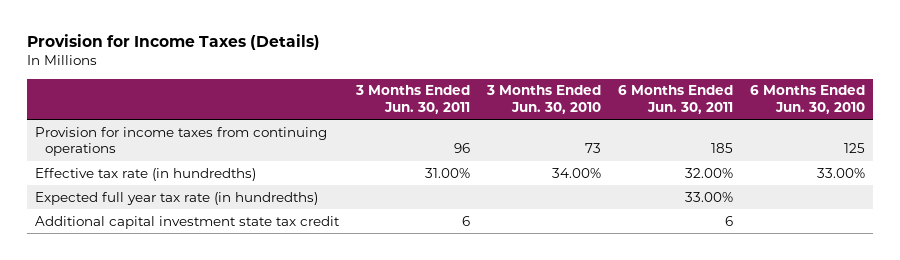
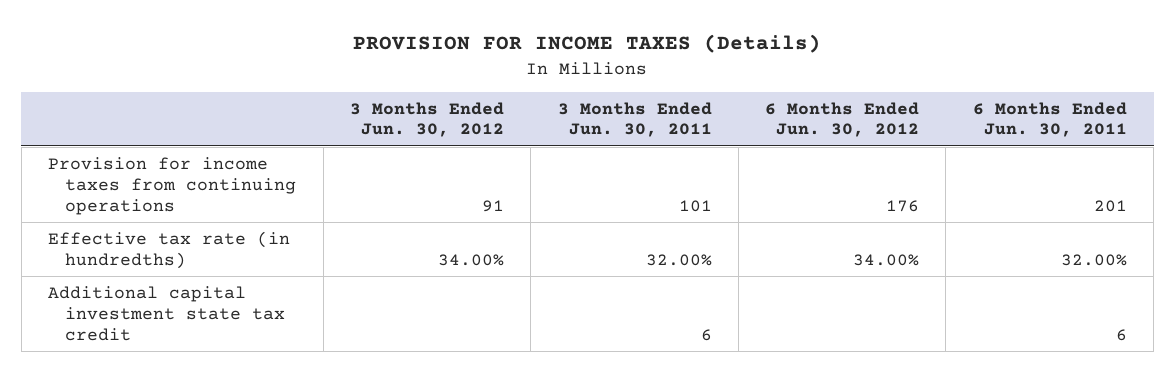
- Provision for Income Taxes (Details)
+ PROVISION FOR INCOME TAXES (Details)
- | 3 Months Ended Jun. 30, 2011 | 3 Months Ended Jun. 30, 2010 | 6 Months Ended Jun. 30, 2011 | 6 Months Ended Jun. 30, 2010
+ | 3 Months Ended Jun. 30, 2012 | 3 Months Ended Jun. 30, 2011 | 6 Months Ended Jun. 30, 2012 | 6 Months Ended Jun. 30, 2011
- Provision for income taxes from continuing operations | 96 | 73 | 185 | 125
- Effective tax rate (in hundredths) | 31.00% | 34.00% | 32.00% | 33.00%
- Expected full year tax rate (in hundredths) | | | 33.00% |
+ Provision for income taxes from continuing operations | 91 | 101 | 176 | 201
+ Effective tax rate (in hundredths) | 34.00% | 32.00% | 34.00% | 32.00%

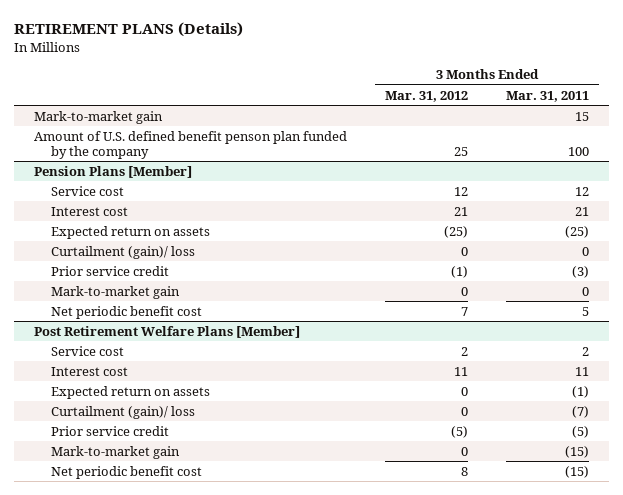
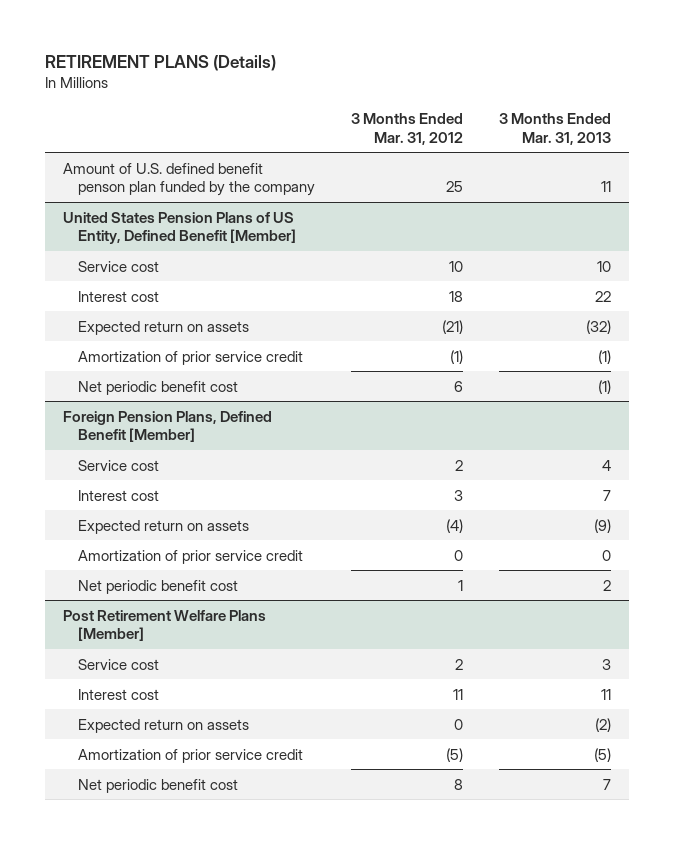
- | 3 Months Ended Mar. 31, 2012 | 3 Months Ended Mar. 31, 2011
+ | 3 Months Ended Mar. 31, 2012 | 3 Months Ended Mar. 31, 2013
- Mark-to-market gain | | 15
- Pension Plans [Member]
- Service cost | 12 | 12
- Interest cost | 21 | 21
- Expected return on assets | (25) | (25)
- Curtailment (gain)/ loss | 0 | 0
- Prior service credit | (1) | (3)
- Mark-to-market gain | 0 | 0
- Net periodic benefit cost | 7 | 5
+ United States Pension Plans of US Entity, Defined Benefit [Member]
+ Service cost | 10 | 10
+ Interest cost | 18 | 22
+ Expected return on assets | (21) | (32)
+ Amortization of prior service credit | (1) | (1)
+ Net periodic benefit cost | 6 | (1)
+ Foreign Pension Plans, Defined Benefit [Member]
+ Service cost | 2 | 4
+ Interest cost | 3 | 7
+ Expected return on assets | (4) | (9)
+ Amortization of prior service credit | 0 | 0
+ Net periodic benefit cost | 1 | 2
@ Post Retirement Welfare Plans [Member]
- Curtailment (gain)/ loss | 0 | (7)
- Prior service credit | (5) | (5)
- Mark-to-market gain | 0 | (15)
+ Amortization of prior service credit | (5) | (5)

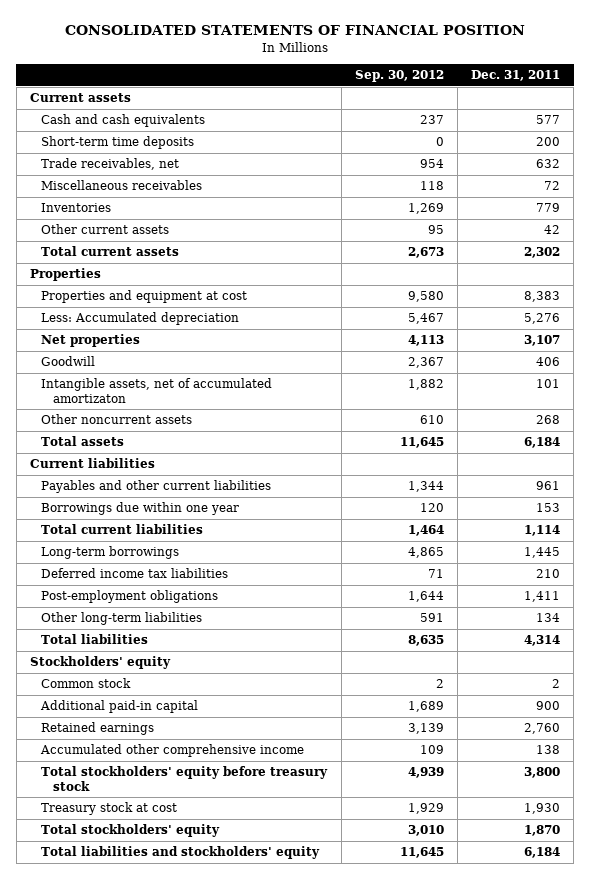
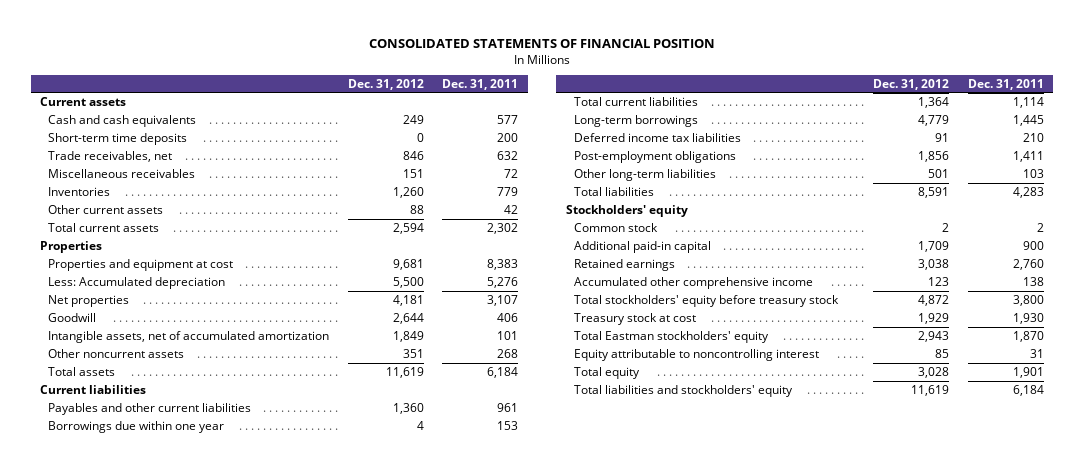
- | Sep. 30, 2012 | Dec. 31, 2011
+ | Dec. 31, 2012 | Dec. 31, 2011
- Intangible assets, net of accumulated amortizaton | 1,882 | 101
+ Intangible assets, net of accumulated amortization | 1,849 | 101
- Other long-term liabilities | 591 | 134
- Total liabilities | 8,635 | 4,314
+ Other long-term liabilities | 501 | 103
+ Total liabilities | 8,591 | 4,283
- Total stockholders' equity | 3,010 | 1,870
+ Total Eastman stockholders' equity | 2,943 | 1,870
+ Equity attributable to noncontrolling interest | 85 | 31
+ Total equity | 3,028 | 1,901

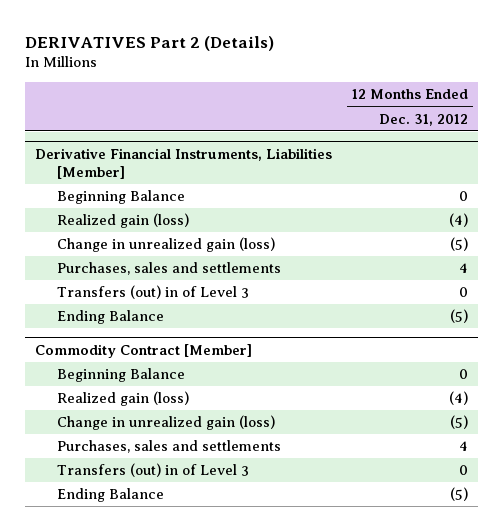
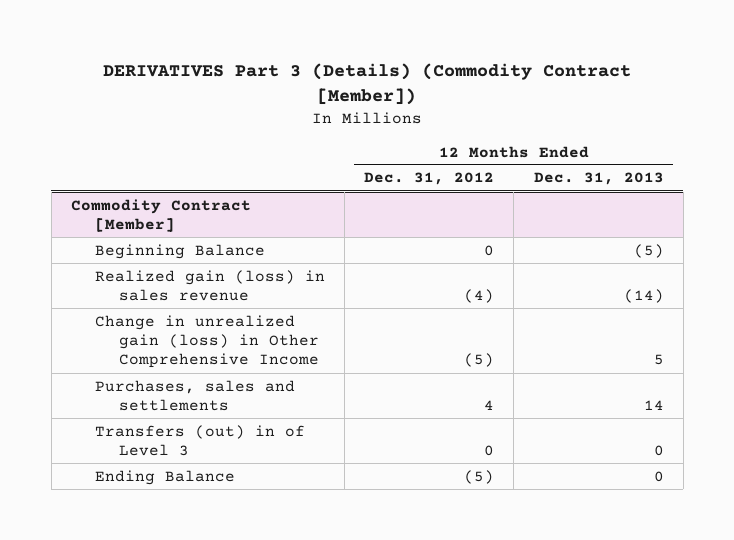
- DERIVATIVES Part 2 (Details)
+ DERIVATIVES Part 3 (Details) (Commodity Contract [Member])
- | 12 Months Ended Dec. 31, 2012
+ | 12 Months Ended Dec. 31, 2012 | 12 Months Ended Dec. 31, 2013
- Derivative Financial Instruments, Liabilities [Member]
- Beginning Balance | 0
- Realized gain (loss) | (4)
- Change in unrealized gain (loss) | (5)
- Purchases, sales and settlements | 4
- Transfers (out) in of Level 3 | 0
- Ending Balance | (5)
@ Commodity Contract [Member]
- Realized gain (loss) | (4)
- Change in unrealized gain (loss) | (5)
+ Realized gain (loss) in sales revenue | (4) | (14)
+ Change in unrealized gain (loss) in Other Comprehensive Income | (5) | 5

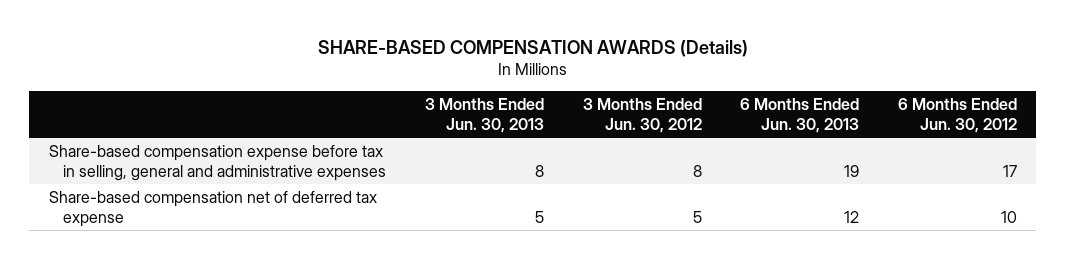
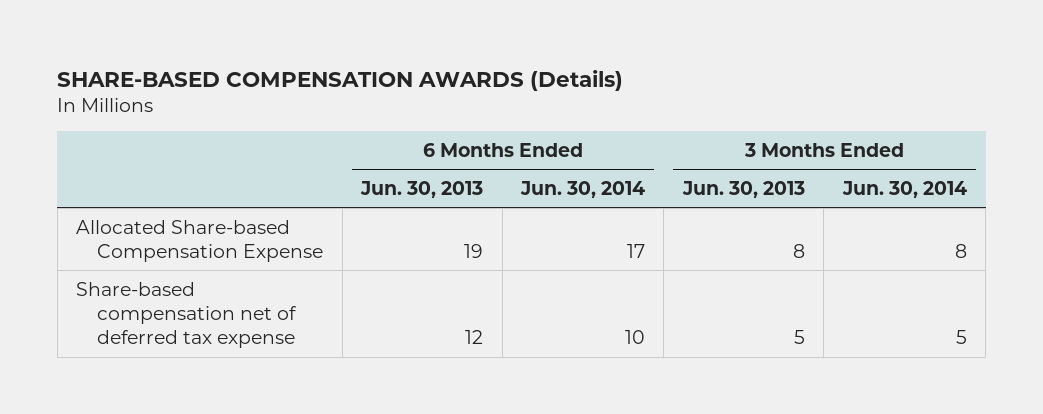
- | 3 Months Ended Jun. 30, 2013 | 3 Months Ended Jun. 30, 2012 | 6 Months Ended Jun. 30, 2013 | 6 Months Ended Jun. 30, 2012
+ | 6 Months Ended Jun. 30, 2013 | 6 Months Ended Jun. 30, 2014 | 3 Months Ended Jun. 30, 2013 | 3 Months Ended Jun. 30, 2014
- Share-based compensation expense before tax in selling, general and administrative expenses | 8 | 8 | 19 | 17
+ Allocated Share-based Compensation Expense | 19 | 17 | 8 | 8

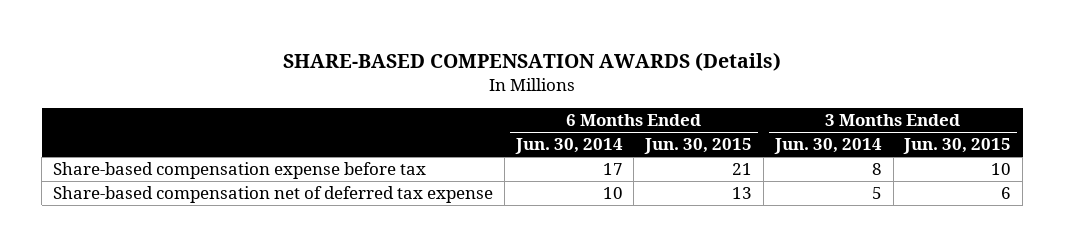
- | 6 Months Ended Jun. 30, 2013 | 6 Months Ended Jun. 30, 2014 | 3 Months Ended Jun. 30, 2013 | 3 Months Ended Jun. 30, 2014
+ | 6 Months Ended Jun. 30, 2014 | 6 Months Ended Jun. 30, 2015 | 3 Months Ended Jun. 30, 2014 | 3 Months Ended Jun. 30, 2015
- Allocated Share-based Compensation Expense | 19 | 17 | 8 | 8
+ Share-based compensation expense before tax | 17 | 21 | 8 | 10

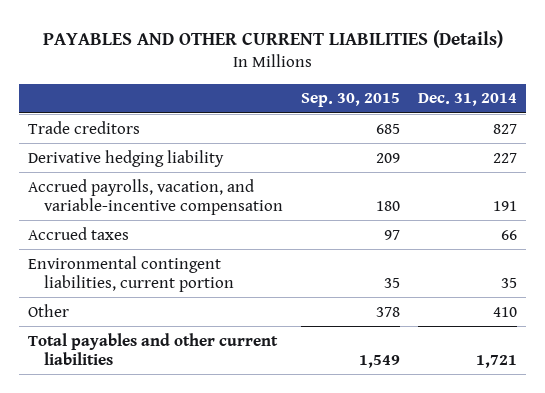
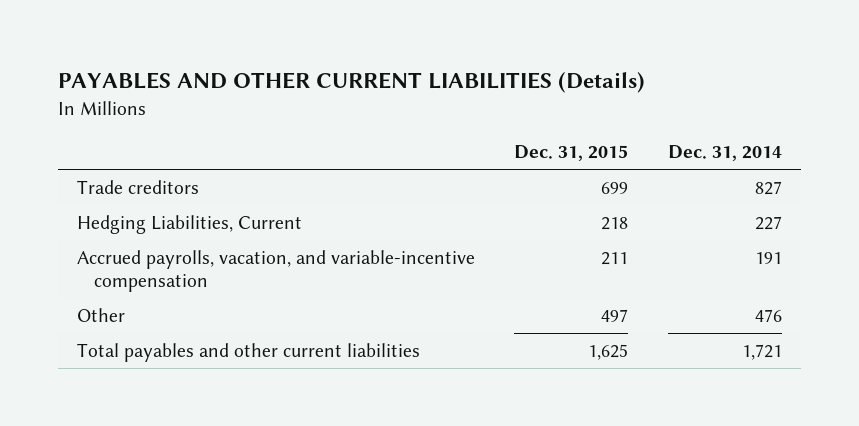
- | Sep. 30, 2015 | Dec. 31, 2014
+ | Dec. 31, 2015 | Dec. 31, 2014
- Derivative hedging liability | 209 | 227
+ Hedging Liabilities, Current | 218 | 227
- Accrued taxes | 97 | 66
- Environmental contingent liabilities, current portion | 35 | 35
- Other | 378 | 410
+ Other | 497 | 476

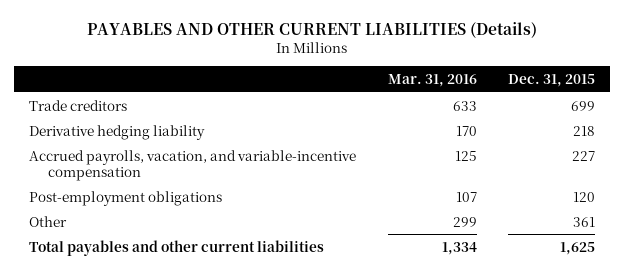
- | Dec. 31, 2015 | Dec. 31, 2014
+ | Mar. 31, 2016 | Dec. 31, 2015
- Hedging Liabilities, Current | 218 | 227
- Accrued payrolls, vacation, and variable-incentive compensation | 211 | 191
- Other | 497 | 476
+ Derivative hedging liability | 170 | 218
+ Accrued payrolls, vacation, and variable-incentive compensation | 125 | 227
+ Post-employment obligations | 107 | 120
+ Other | 299 | 361

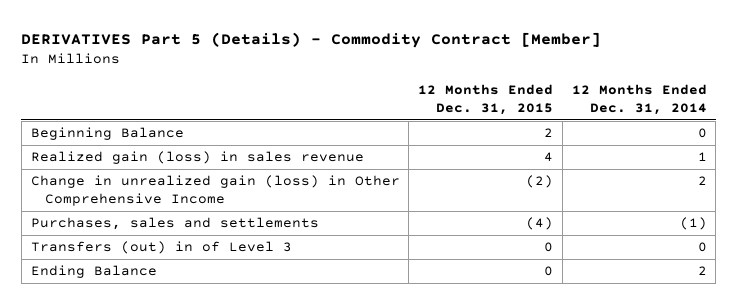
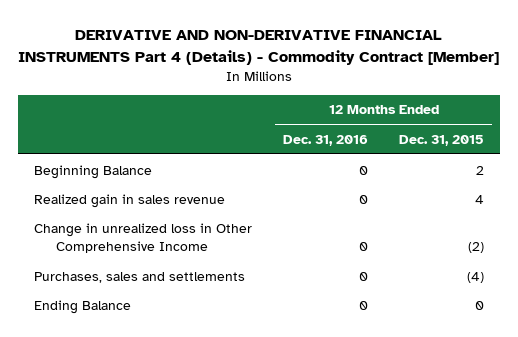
- DERIVATIVES Part 5 (Details) - Commodity Contract [Member]
+ DERIVATIVE AND NON-DERIVATIVE FINANCIAL INSTRUMENTS Part 4 (Details) - Commodity Contract [Member]
- | 12 Months Ended Dec. 31, 2015 | 12 Months Ended Dec. 31, 2014
+ | 12 Months Ended Dec. 31, 2016 | 12 Months Ended Dec. 31, 2015
- Realized gain (loss) in sales revenue | 4 | 1
- Change in unrealized gain (loss) in Other Comprehensive Income | (2) | 2
+ Realized gain in sales revenue | 0 | 4
+ Change in unrealized loss in Other Comprehensive Income | 0 | (2)
- Transfers (out) in of Level 3 | 0 | 0

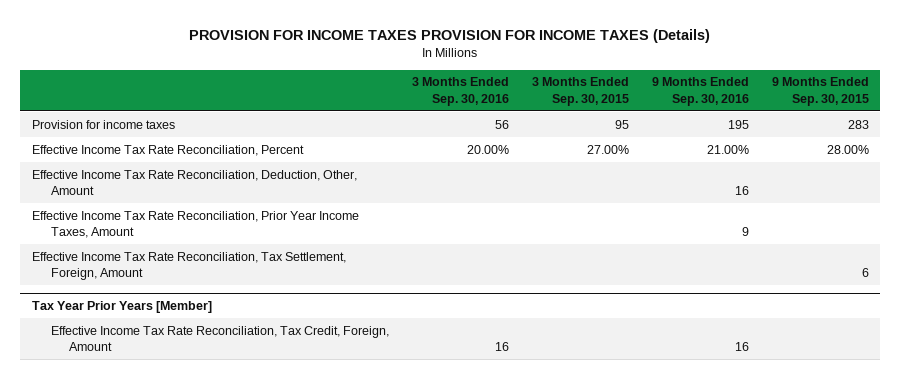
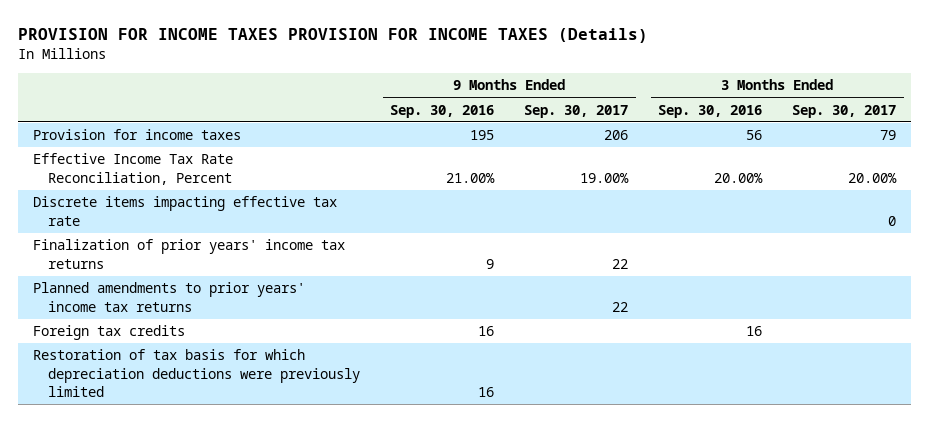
- | 3 Months Ended Sep. 30, 2016 | 3 Months Ended Sep. 30, 2015 | 9 Months Ended Sep. 30, 2016 | 9 Months Ended Sep. 30, 2015
+ | 9 Months Ended Sep. 30, 2016 | 9 Months Ended Sep. 30, 2017 | 3 Months Ended Sep. 30, 2016 | 3 Months Ended Sep. 30, 2017
- Effective Income Tax Rate Reconciliation, Deduction, Other, Amount | | | 16 |
- Effective Income Tax Rate Reconciliation, Prior Year Income Taxes, Amount | | | 9 |
- Effective Income Tax Rate Reconciliation, Tax Settlement, Foreign, Amount | | | | 6
- Tax Year Prior Years [Member]
- Effective Income Tax Rate Reconciliation, Tax Credit, Foreign, Amount | 16 | | 16 |
+ Discrete items impacting effective tax rate | | | | 0
+ Finalization of prior years' income tax returns | 9 | 22 | |
+ Planned amendments to prior years' income tax returns | | 22 | |
+ Foreign tax credits | 16 | | 16 |
+ Restoration of tax basis for which depreciation deductions were previously limited | 16 | | |

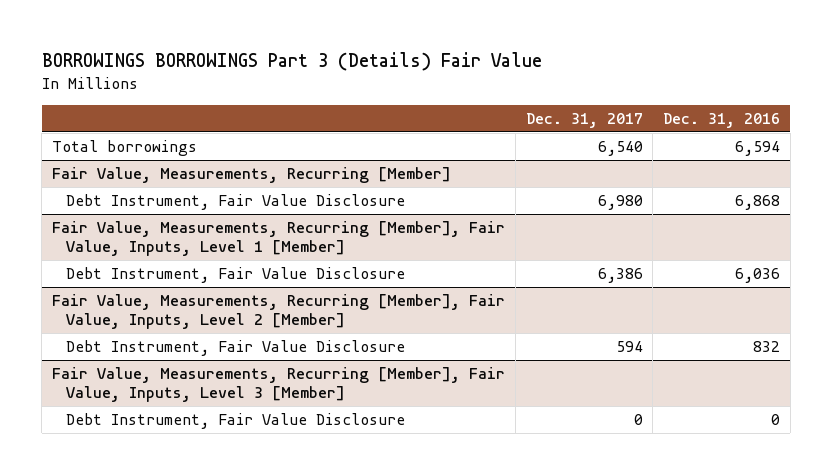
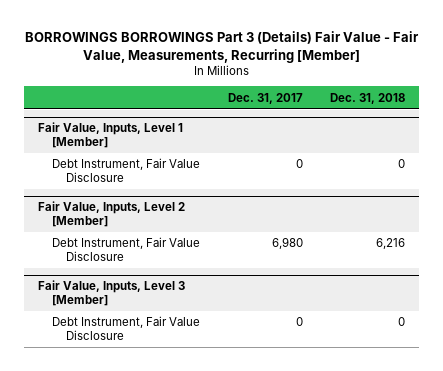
- BORROWINGS BORROWINGS Part 3 (Details) Fair Value
+ BORROWINGS BORROWINGS Part 3 (Details) Fair Value - Fair Value, Measurements, Recurring [Member]
- | Dec. 31, 2017 | Dec. 31, 2016
+ | Dec. 31, 2017 | Dec. 31, 2018
- Total borrowings | 6,540 | 6,594
- Fair Value, Measurements, Recurring [Member]
+ Fair Value, Inputs, Level 1 [Member]
+ Debt Instrument, Fair Value Disclosure | 0 | 0
+ Fair Value, Inputs, Level 2 [Member]
- Fair Value, Measurements, Recurring [Member], Fair Value, Inputs, Level 1 [Member]
- Debt Instrument, Fair Value Disclosure | 6,386 | 6,036
- Fair Value, Measurements, Recurring [Member], Fair Value, Inputs, Level 2 [Member]
- Debt Instrument, Fair Value Disclosure | 594 | 832
- Fair Value, Measurements, Recurring [Member], Fair Value, Inputs, Level 3 [Member]
+ Fair Value, Inputs, Level 3 [Member]

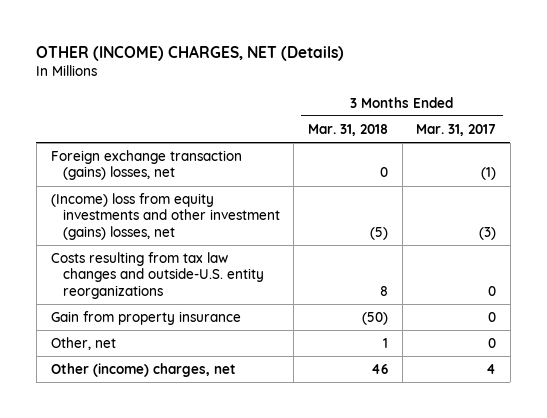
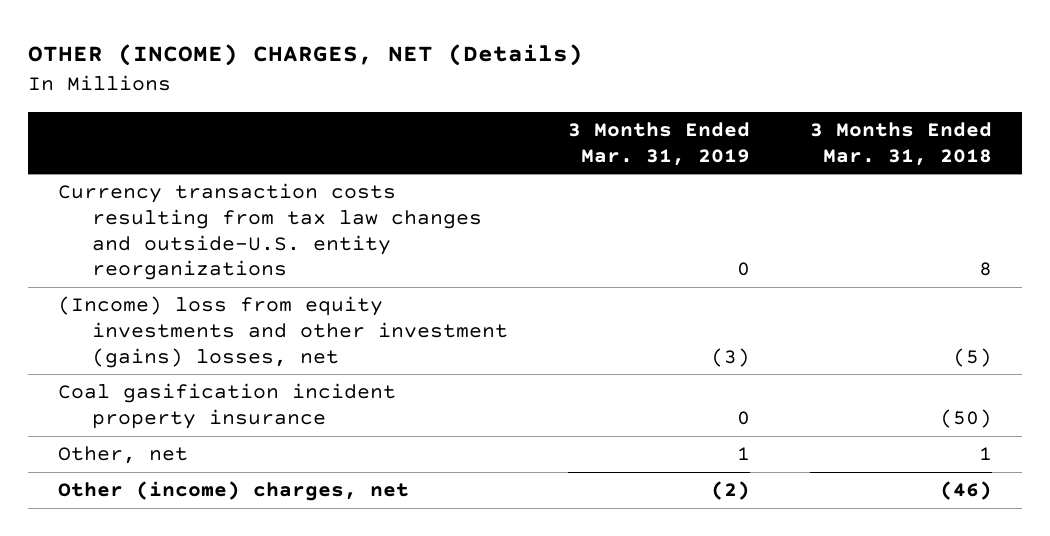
- | 3 Months Ended Mar. 31, 2018 | 3 Months Ended Mar. 31, 2017
+ | 3 Months Ended Mar. 31, 2019 | 3 Months Ended Mar. 31, 2018
- Foreign exchange transaction (gains) losses, net | 0 | (1)
+ Currency transaction costs resulting from tax law changes and outside-U.S. entity reorganizations | 0 | 8
- Costs resulting from tax law changes and outside-U.S. entity reorganizations | 8 | 0
- Gain from property insurance | (50) | 0
+ Coal gasification incident property insurance | 0 | (50)
- Other (income) charges, net | 46 | 4
+ Other (income) charges, net | (2) | (46)

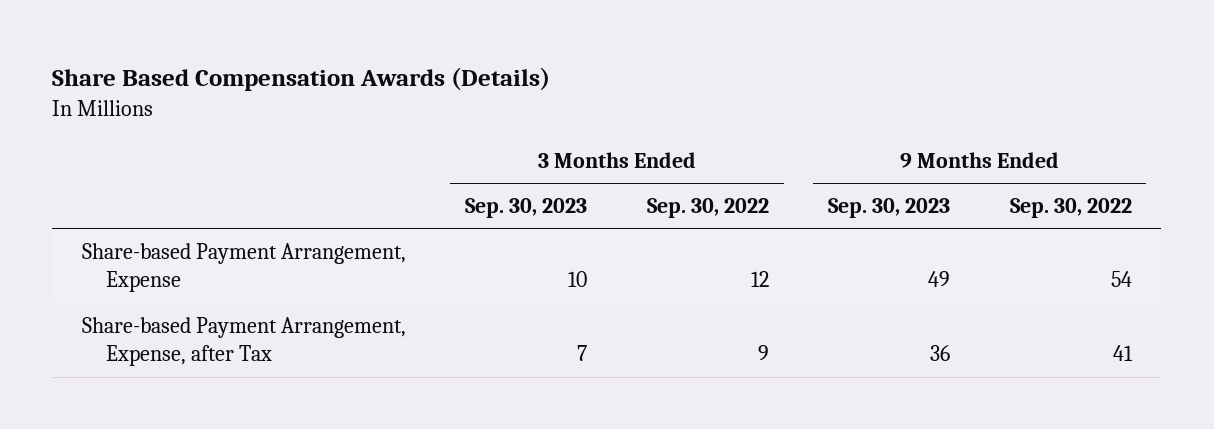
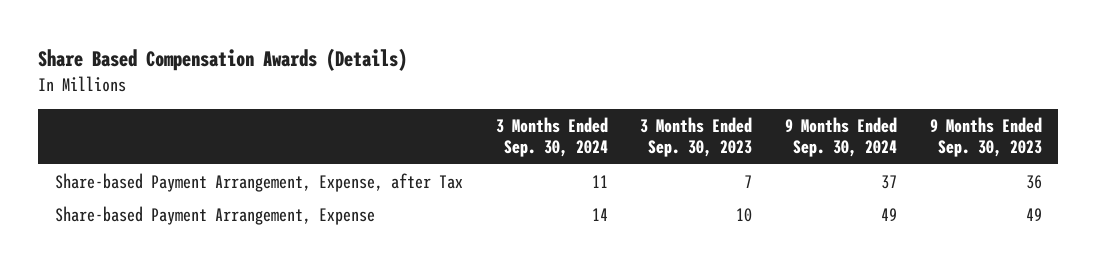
- | 3 Months Ended Sep. 30, 2023 | 3 Months Ended Sep. 30, 2022 | 9 Months Ended Sep. 30, 2023 | 9 Months Ended Sep. 30, 2022
+ | 3 Months Ended Sep. 30, 2024 | 3 Months Ended Sep. 30, 2023 | 9 Months Ended Sep. 30, 2024 | 9 Months Ended Sep. 30, 2023
moved down: Share-based Payment Arrangement, Expense | 14 | 10 | 49 | 49

